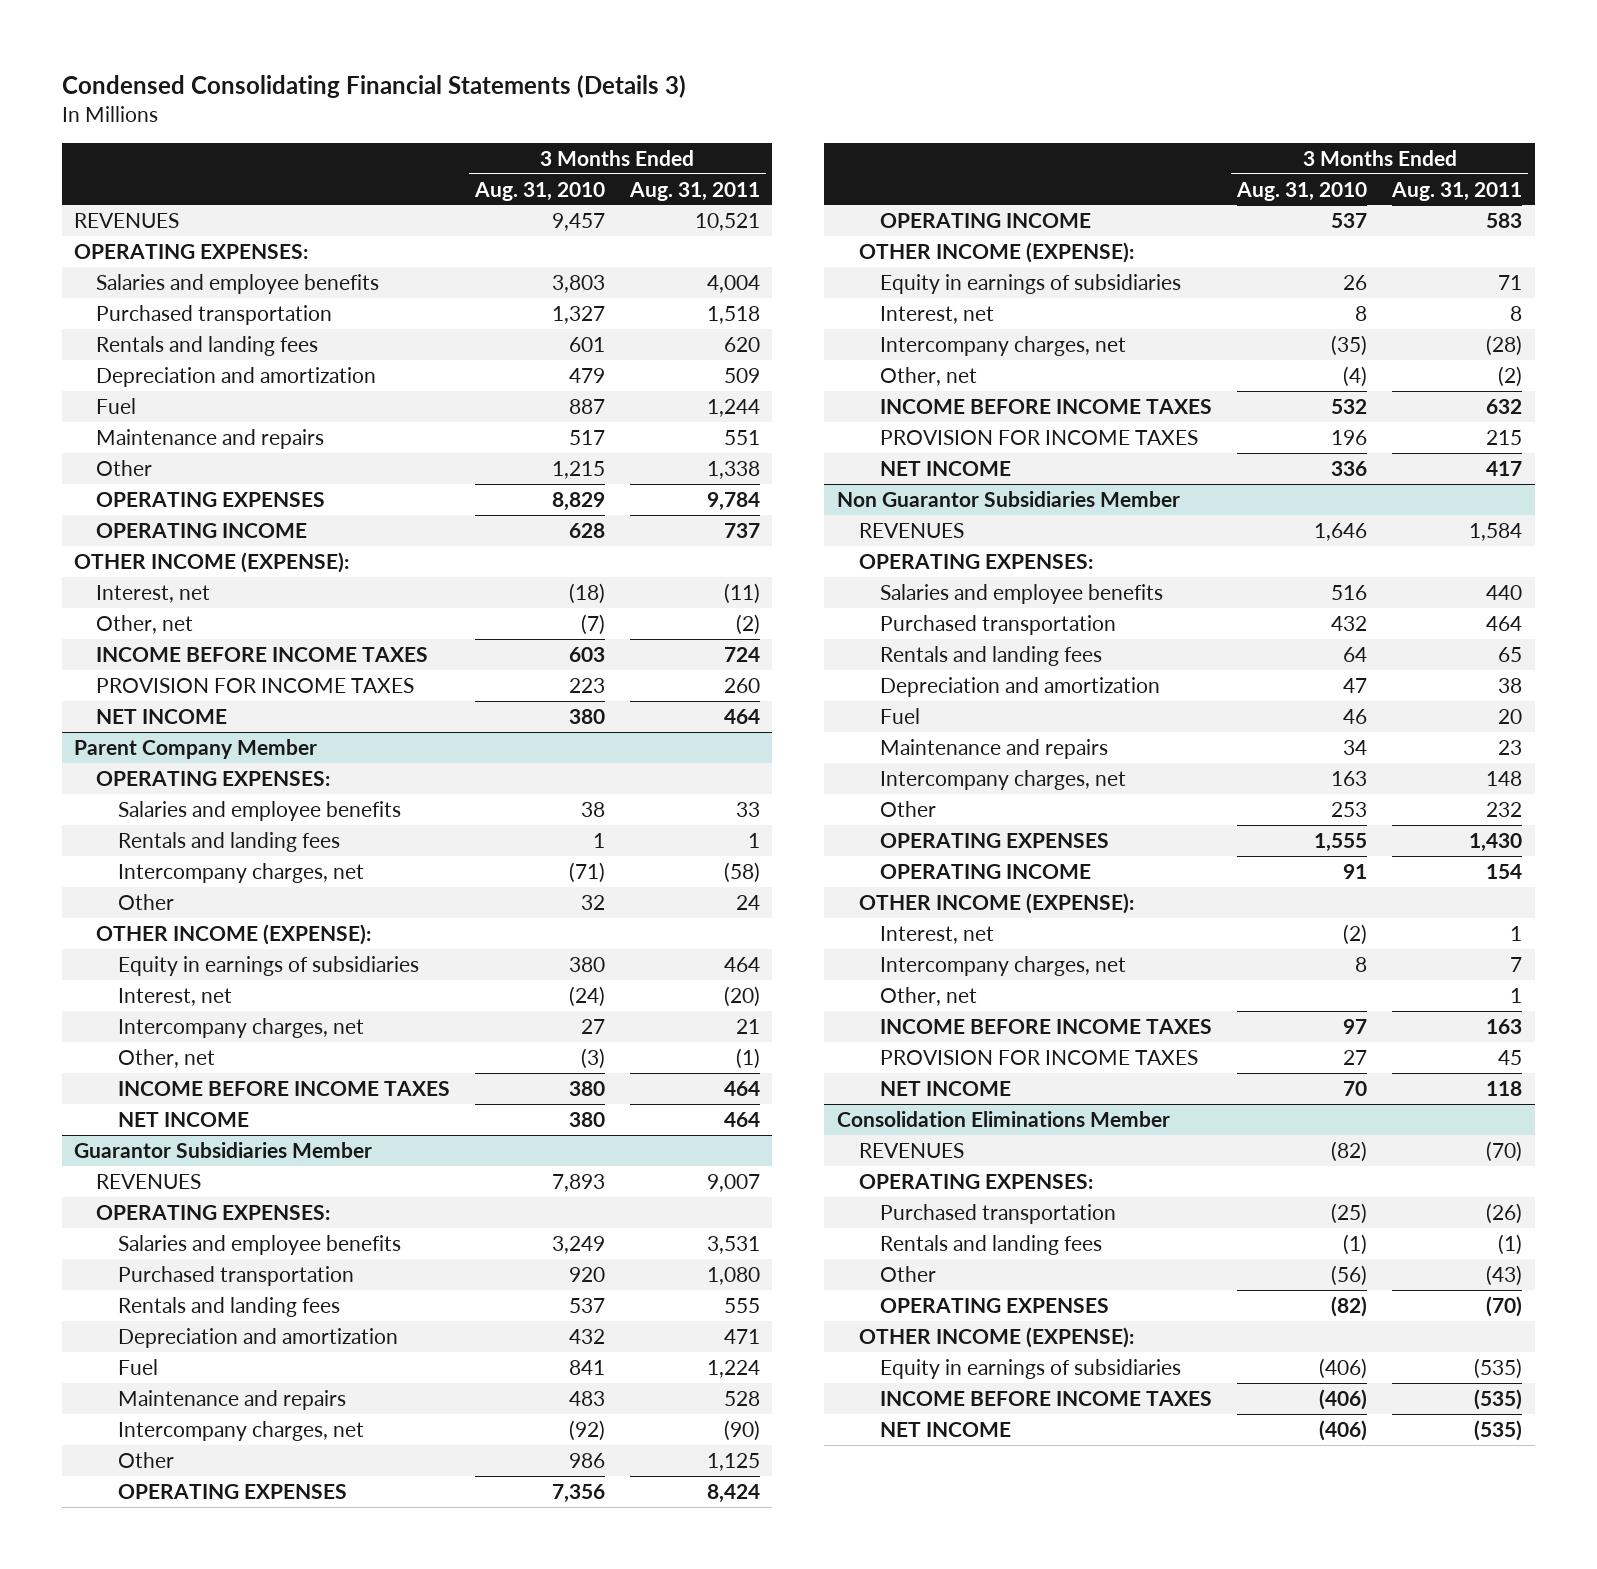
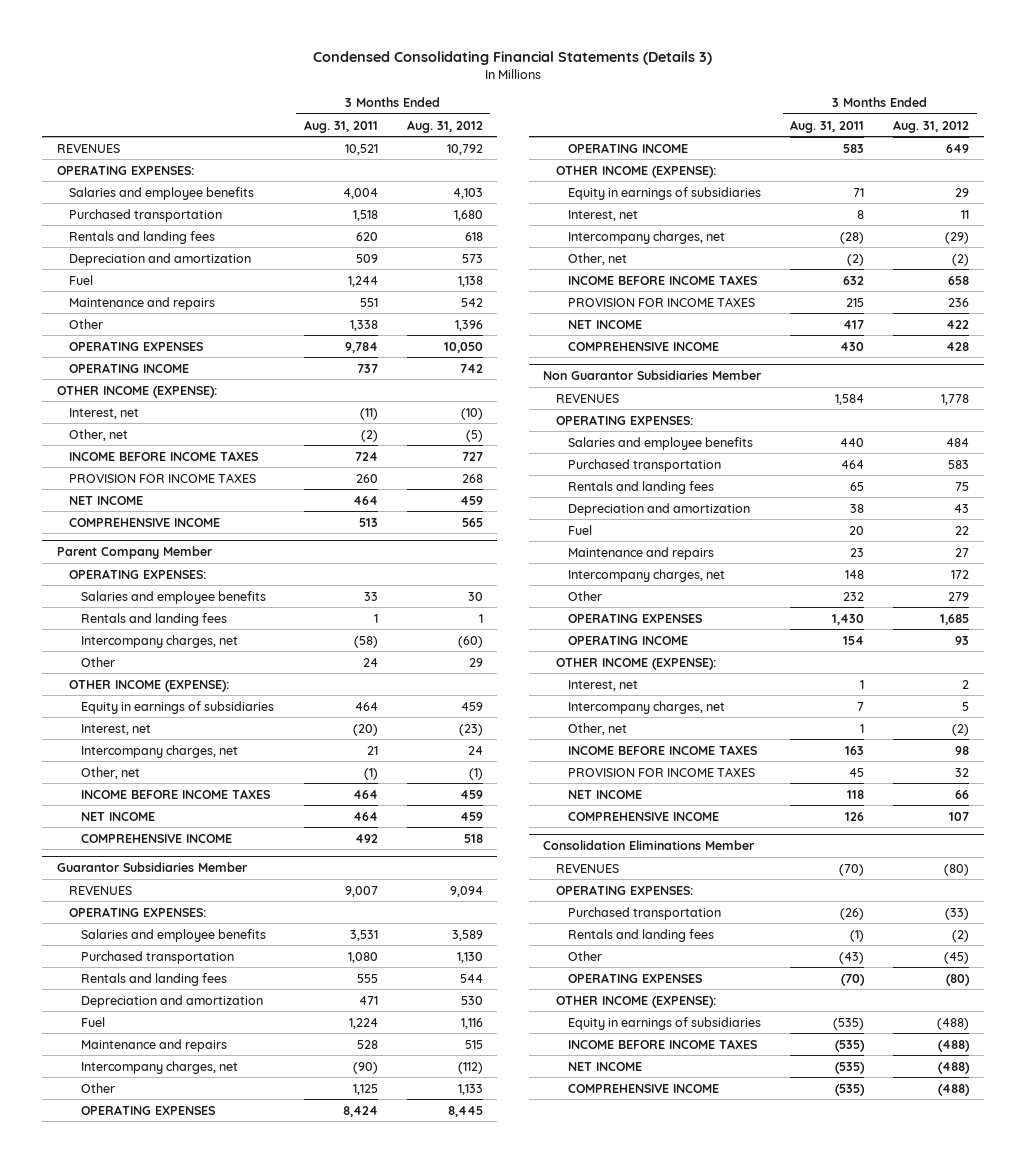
- | 3 Months Ended Aug. 31, 2010 | 3 Months Ended Aug. 31, 2011
+ | 3 Months Ended Aug. 31, 2011 | 3 Months Ended Aug. 31, 2012
+ COMPREHENSIVE INCOME | 513 | 565
@ Parent Company Member
+ COMPREHENSIVE INCOME | 492 | 518
@ Guarantor Subsidiaries Member
+ COMPREHENSIVE INCOME | 430 | 428
@ Non Guarantor Subsidiaries Member
+ COMPREHENSIVE INCOME | 126 | 107
@ Consolidation Eliminations Member
+ COMPREHENSIVE INCOME | (535) | (488)

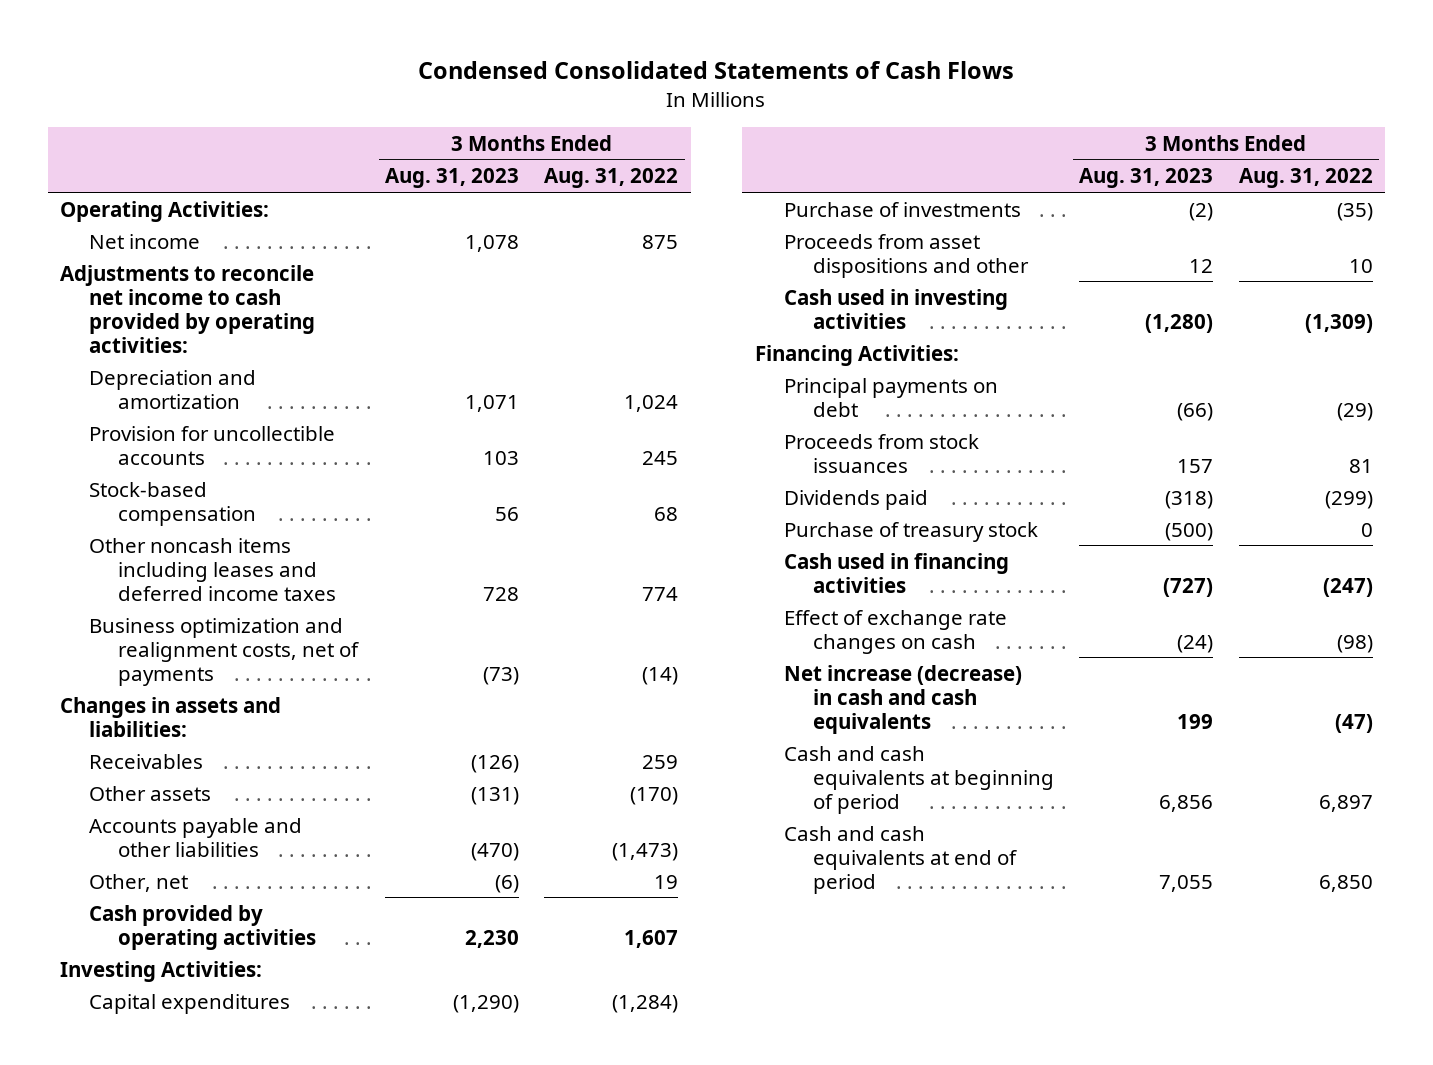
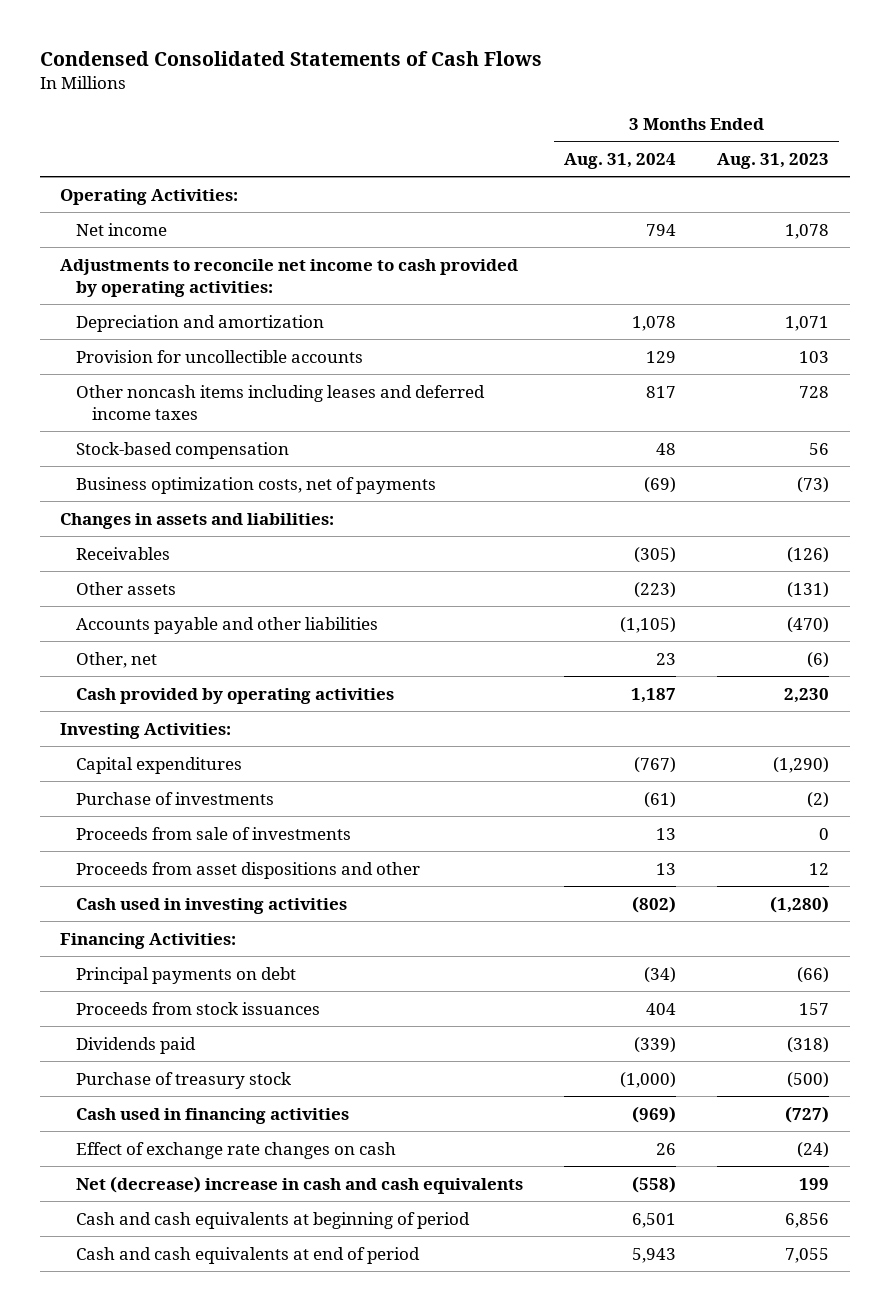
- | 3 Months Ended Aug. 31, 2023 | 3 Months Ended Aug. 31, 2022
+ | 3 Months Ended Aug. 31, 2024 | 3 Months Ended Aug. 31, 2023
- Business optimization and realignment costs, net of payments | (73) | (14)
moved down: Stock-based compensation | 48 | 56
+ Business optimization costs, net of payments | (69) | (73)
+ Proceeds from sale of investments | 13 | 0
- Net increase (decrease) in cash and cash equivalents | 199 | (47)
+ Net (decrease) increase in cash and cash equivalents | (558) | 199

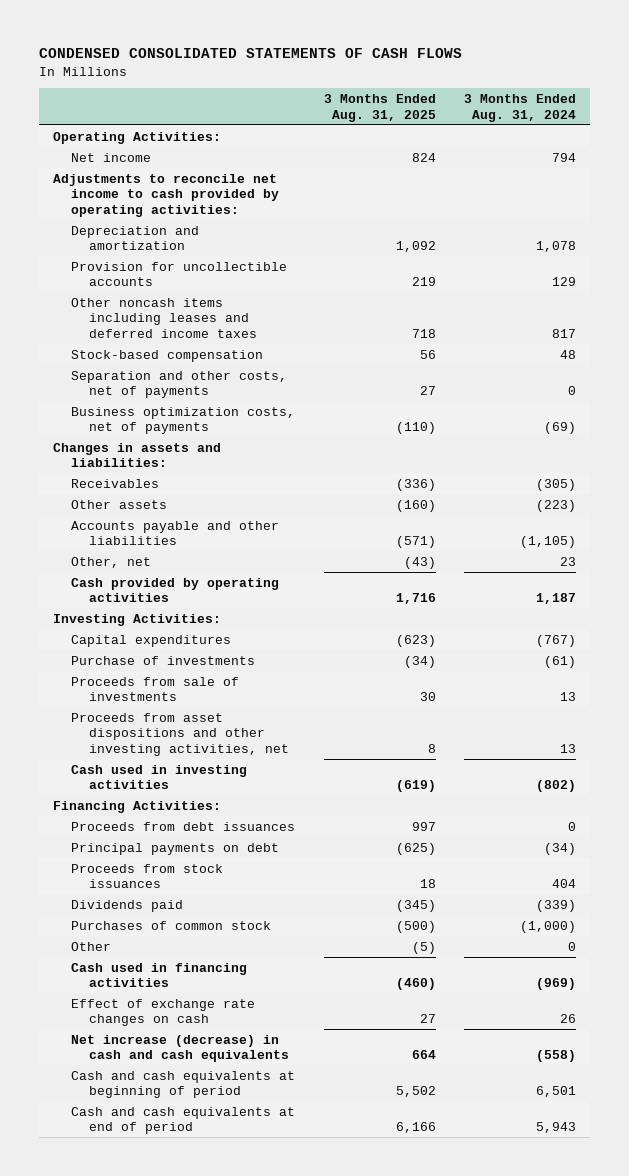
- Condensed Consolidated Statements of Cash Flows
+ CONDENSED CONSOLIDATED STATEMENTS OF CASH FLOWS
- | 3 Months Ended Aug. 31, 2024 | 3 Months Ended Aug. 31, 2023
+ | 3 Months Ended Aug. 31, 2025 | 3 Months Ended Aug. 31, 2024
+ Separation and other costs, net of payments | 27 | 0
- Proceeds from asset dispositions and other | 13 | 12
+ Proceeds from asset dispositions and other investing activities, net | 8 | 13
+ Proceeds from debt issuances | 997 | 0
- Purchase of treasury stock | (1,000) | (500)
+ Purchases of common stock | (500) | (1,000)
+ Other | (5) | 0
- Net (decrease) increase in cash and cash equivalents | (558) | 199
+ Net increase (decrease) in cash and cash equivalents | 664 | (558)

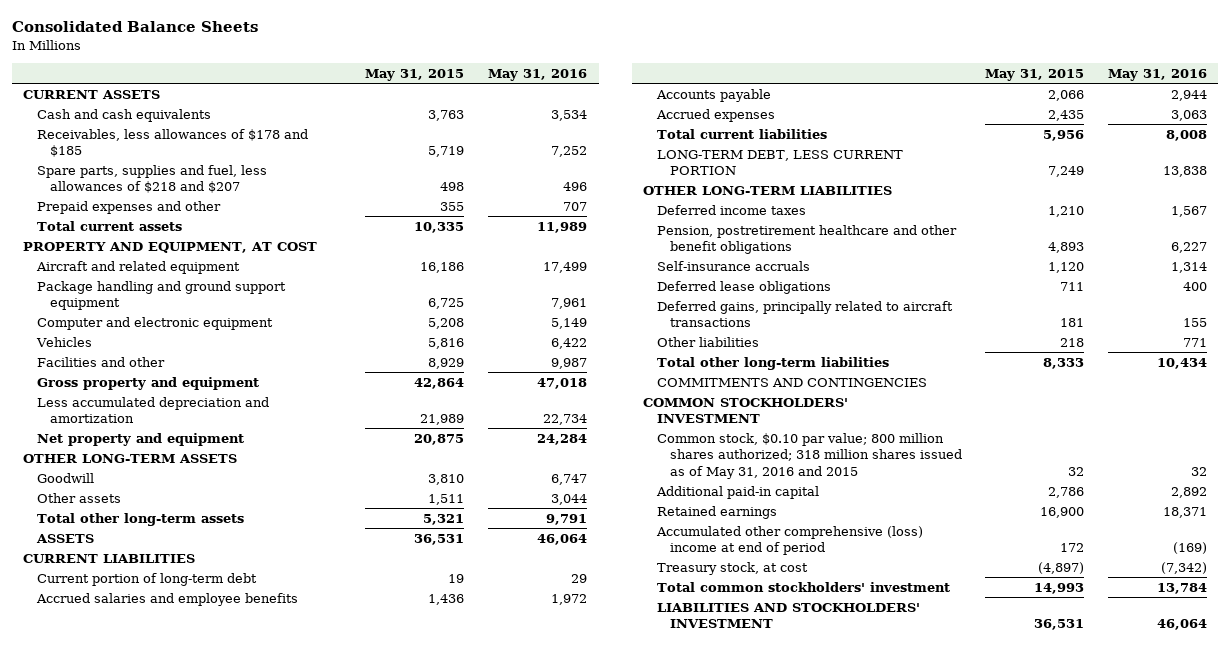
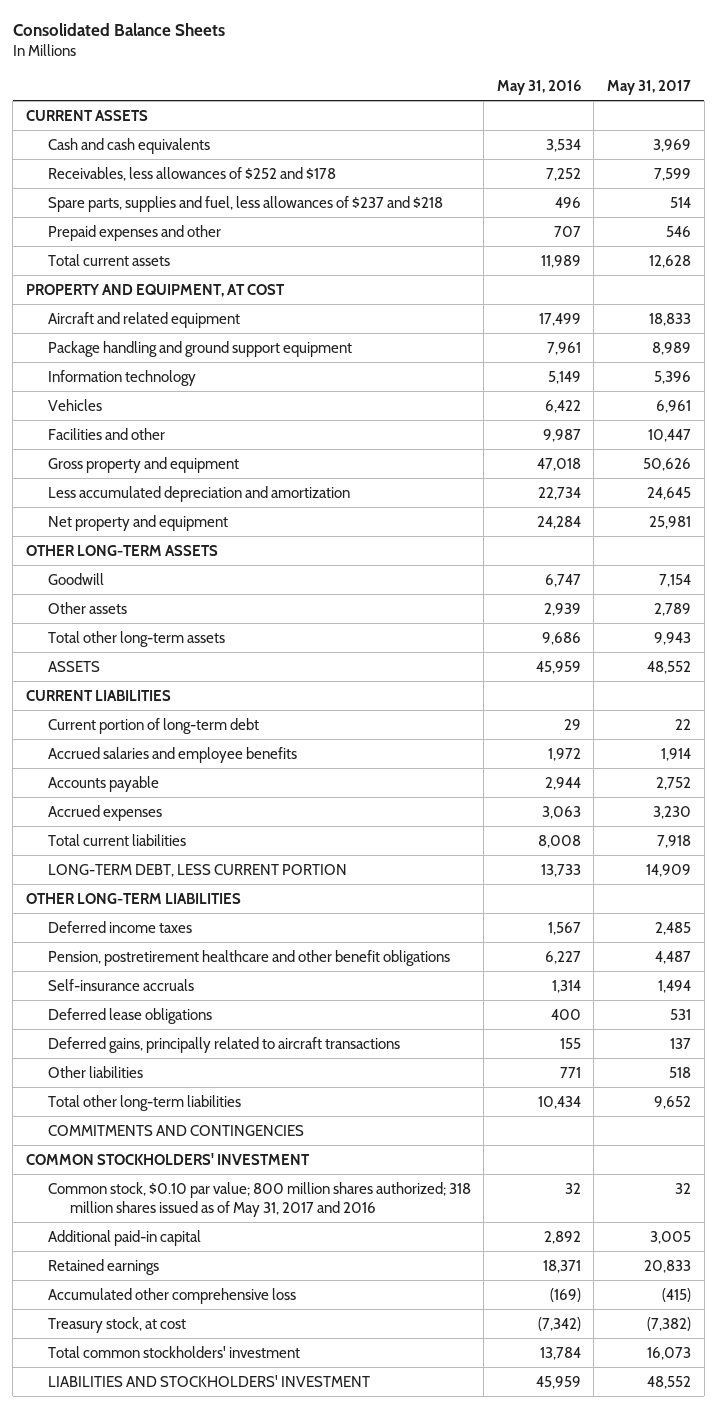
- | May 31, 2015 | May 31, 2016
+ | May 31, 2016 | May 31, 2017
- Receivables, less allowances of $178 and $185 | 5,719 | 7,252
- Spare parts, supplies and fuel, less allowances of $218 and $207 | 498 | 496
+ Receivables, less allowances of $252 and $178 | 7,252 | 7,599
+ Spare parts, supplies and fuel, less allowances of $237 and $218 | 496 | 514
- Computer and electronic equipment | 5,208 | 5,149
+ Information technology | 5,149 | 5,396
- Other assets | 1,511 | 3,044
- Total other long-term assets | 5,321 | 9,791
- ASSETS | 36,531 | 46,064
+ Other assets | 2,939 | 2,789
+ Total other long-term assets | 9,686 | 9,943
+ ASSETS | 45,959 | 48,552
- LONG-TERM DEBT, LESS CURRENT PORTION | 7,249 | 13,838
+ LONG-TERM DEBT, LESS CURRENT PORTION | 13,733 | 14,909
- Common stock, $0.10 par value; 800 million shares authorized; 318 million shares issued as of May 31, 2016 and 2015 | 32 | 32
+ Common stock, $0.10 par value; 800 million shares authorized; 318 million shares issued as of May 31, 2017 and 2016 | 32 | 32
- Accumulated other comprehensive (loss) income at end of period | 172 | (169)
+ Accumulated other comprehensive loss | (169) | (415)
- LIABILITIES AND STOCKHOLDERS' INVESTMENT | 36,531 | 46,064
+ LIABILITIES AND STOCKHOLDERS' INVESTMENT | 45,959 | 48,552

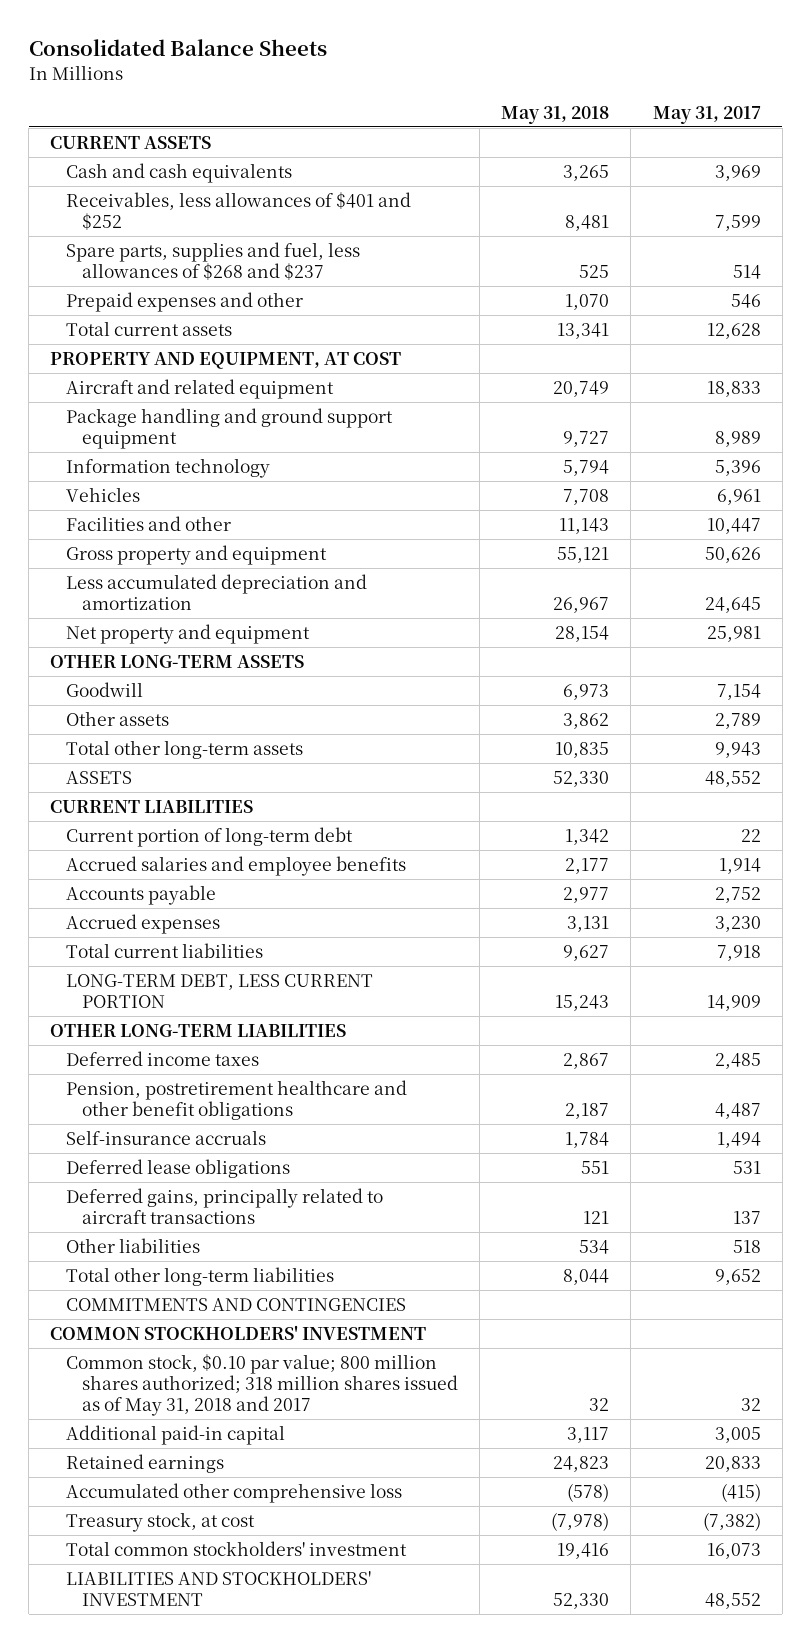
- | May 31, 2016 | May 31, 2017
+ | May 31, 2018 | May 31, 2017
- Receivables, less allowances of $252 and $178 | 7,252 | 7,599
- Spare parts, supplies and fuel, less allowances of $237 and $218 | 496 | 514
+ Receivables, less allowances of $401 and $252 | 8,481 | 7,599
+ Spare parts, supplies and fuel, less allowances of $268 and $237 | 525 | 514
- Common stock, $0.10 par value; 800 million shares authorized; 318 million shares issued as of May 31, 2017 and 2016 | 32 | 32
+ Common stock, $0.10 par value; 800 million shares authorized; 318 million shares issued as of May 31, 2018 and 2017 | 32 | 32

